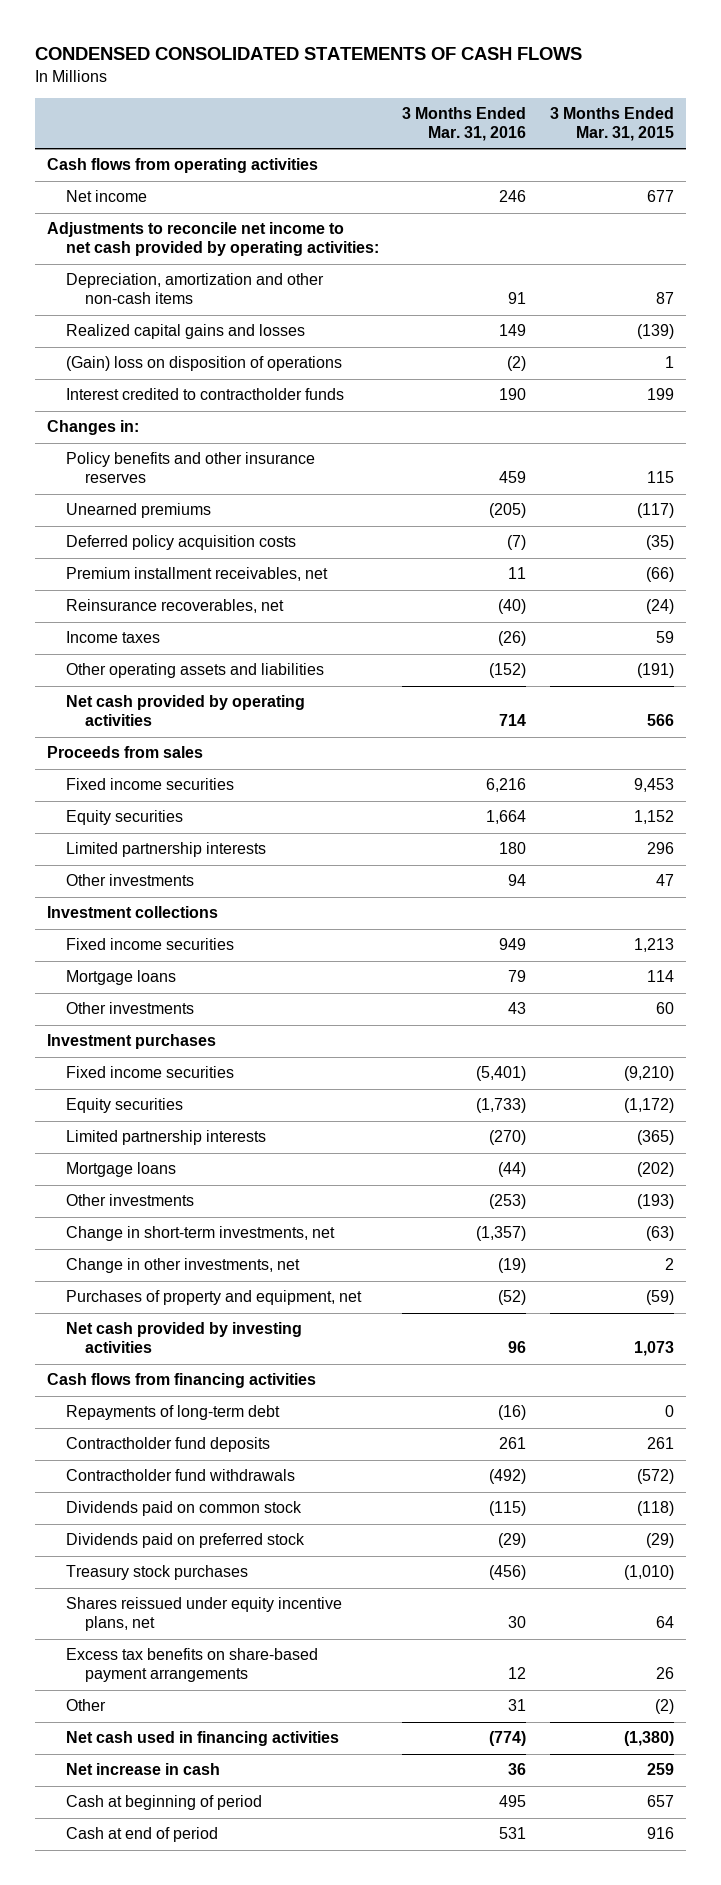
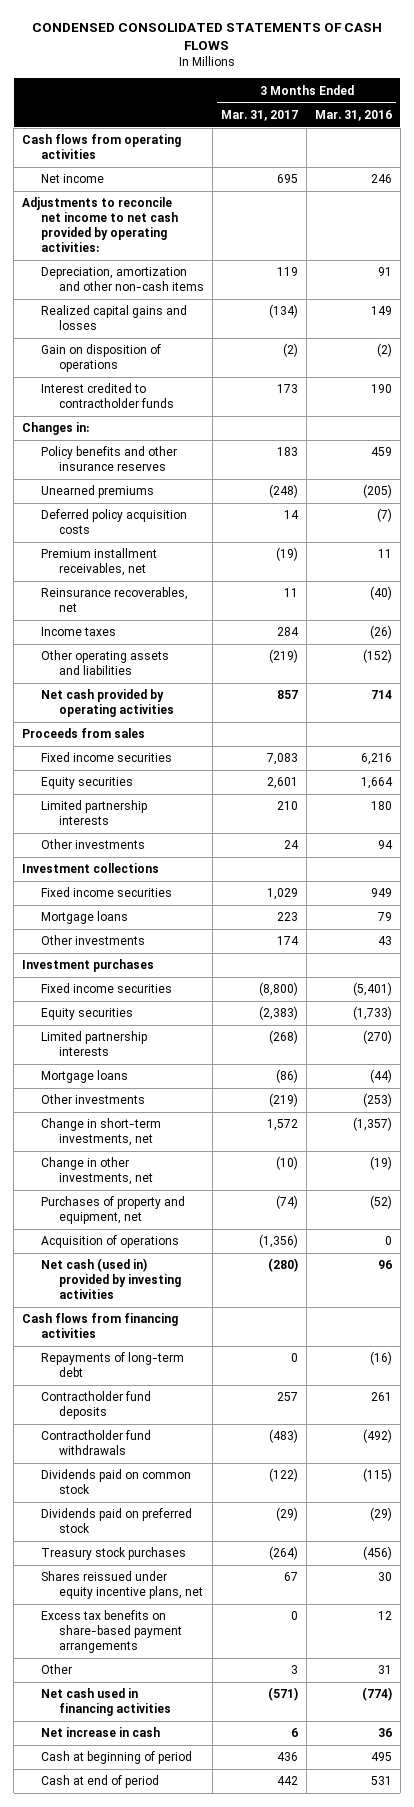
- | 3 Months Ended Mar. 31, 2016 | 3 Months Ended Mar. 31, 2015
+ | 3 Months Ended Mar. 31, 2017 | 3 Months Ended Mar. 31, 2016
- (Gain) loss on disposition of operations | (2) | 1
+ Gain on disposition of operations | (2) | (2)
- Net cash provided by investing activities | 96 | 1,073
+ Acquisition of operations | (1,356) | 0
+ Net cash (used in) provided by investing activities | (280) | 96

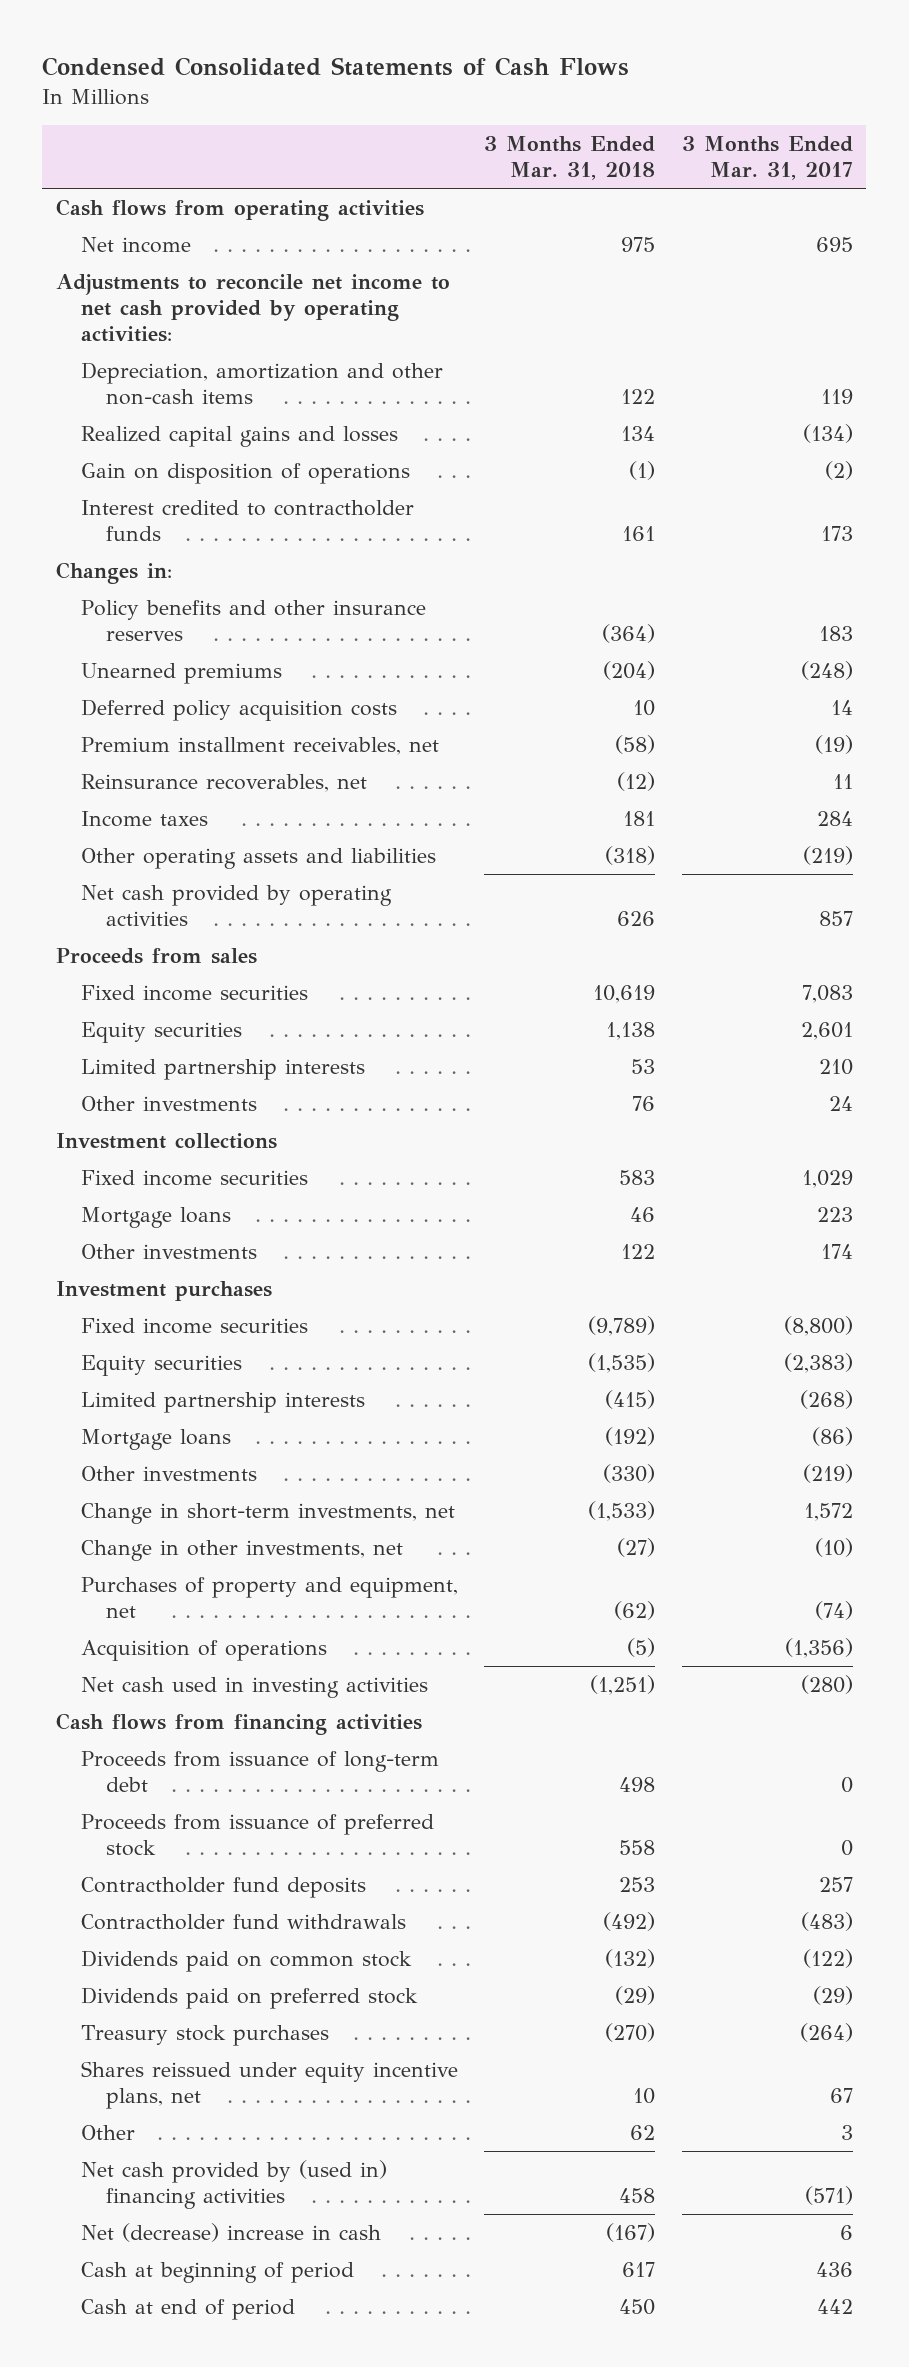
- CONDENSED CONSOLIDATED STATEMENTS OF CASH FLOWS
+ Condensed Consolidated Statements of Cash Flows
- | 3 Months Ended Mar. 31, 2017 | 3 Months Ended Mar. 31, 2016
+ | 3 Months Ended Mar. 31, 2018 | 3 Months Ended Mar. 31, 2017
- Net cash (used in) provided by investing activities | (280) | 96
+ Net cash used in investing activities | (1,251) | (280)
- Repayments of long-term debt | 0 | (16)
+ Proceeds from issuance of long-term debt | 498 | 0
+ Proceeds from issuance of preferred stock | 558 | 0
- Excess tax benefits on share-based payment arrangements | 0 | 12
- Net cash used in financing activities | (571) | (774)
- Net increase in cash | 6 | 36
+ Net cash provided by (used in) financing activities | 458 | (571)
+ Net (decrease) increase in cash | (167) | 6

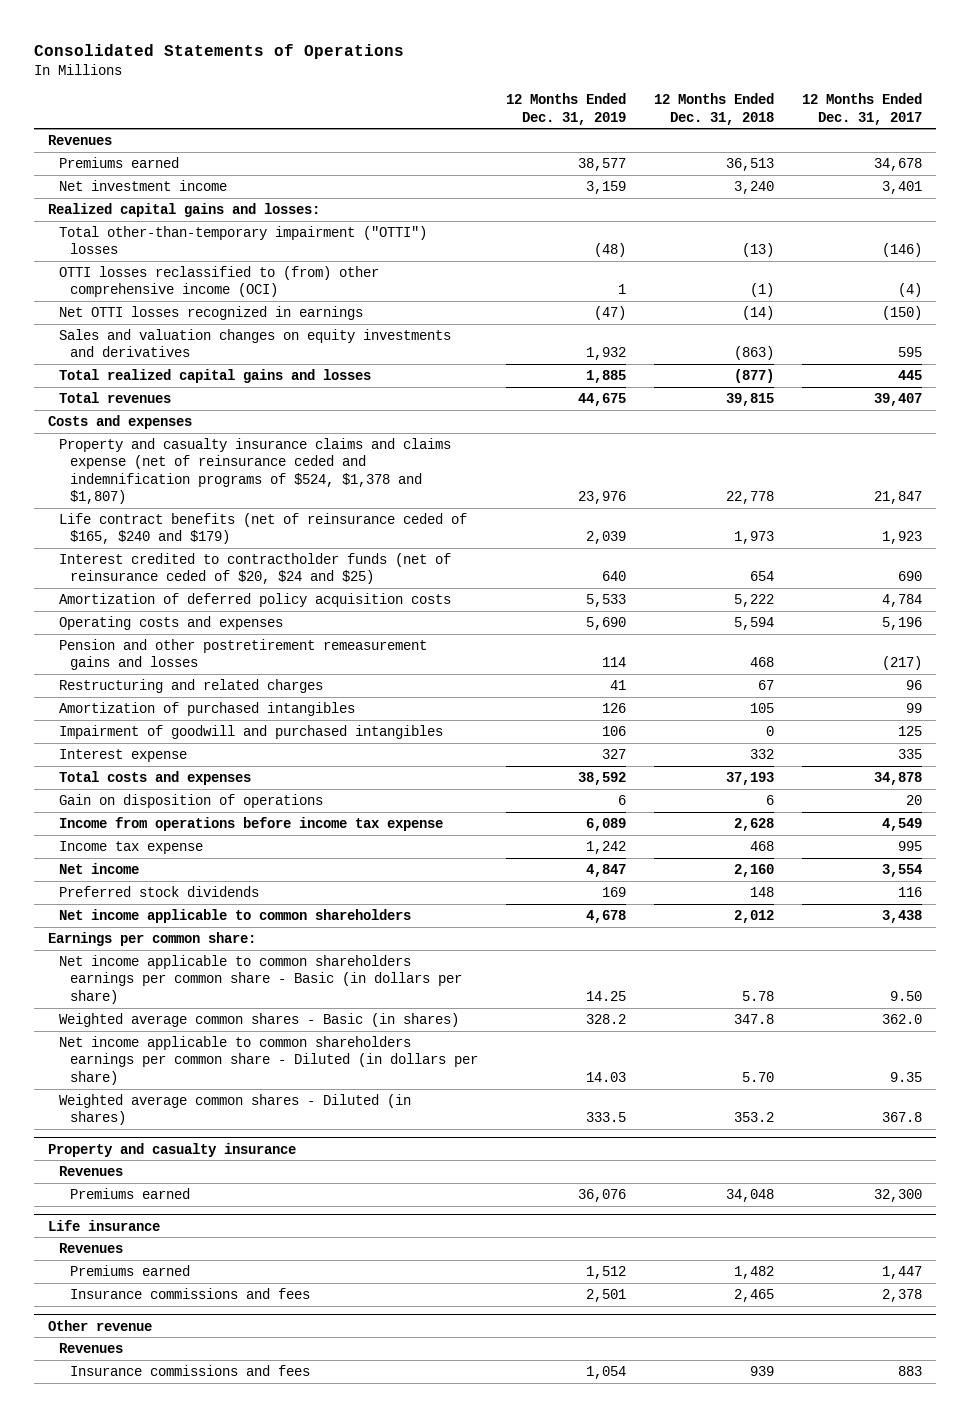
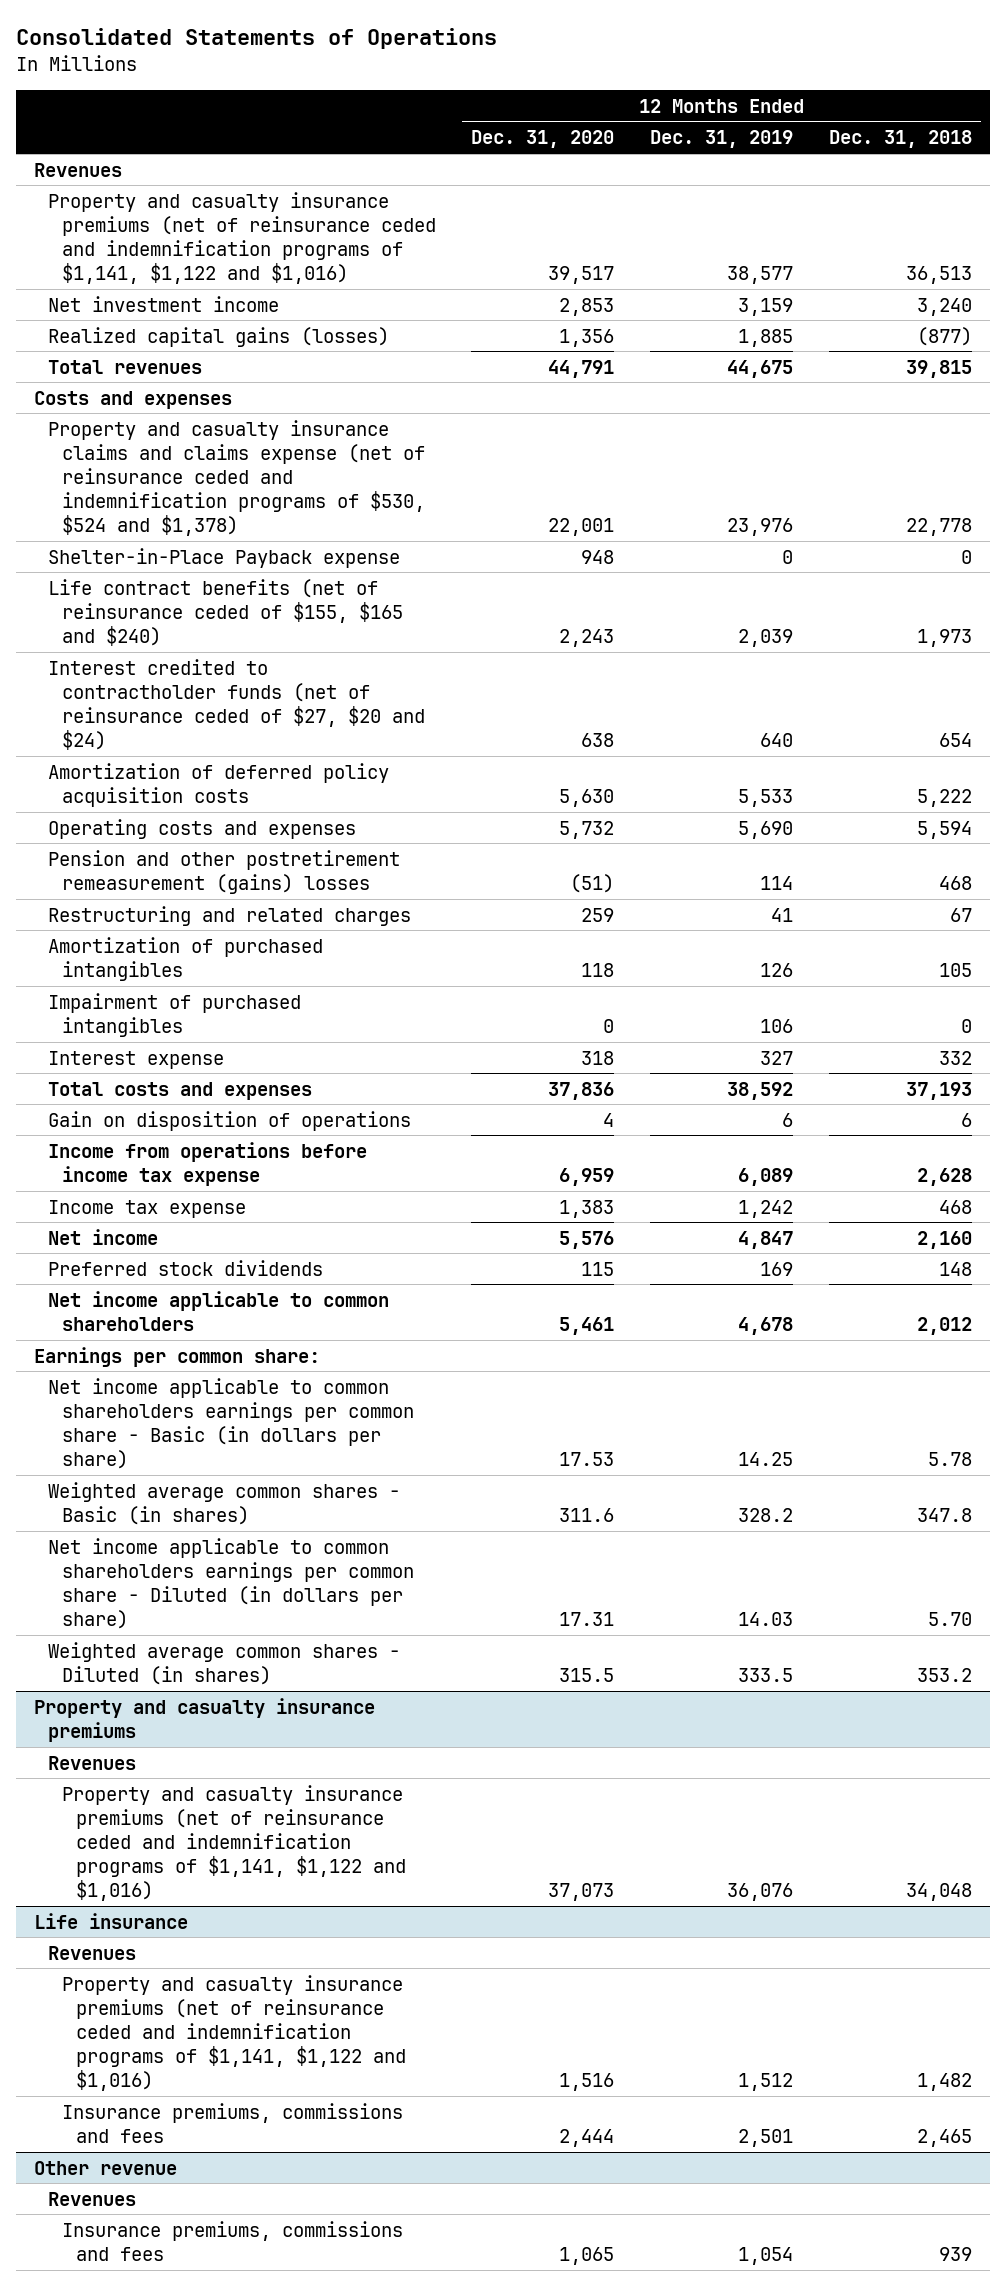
- | 12 Months Ended Dec. 31, 2019 | 12 Months Ended Dec. 31, 2018 | 12 Months Ended Dec. 31, 2017
+ | 12 Months Ended Dec. 31, 2020 | 12 Months Ended Dec. 31, 2019 | 12 Months Ended Dec. 31, 2018
- Premiums earned | 38,577 | 36,513 | 34,678
+ Property and casualty insurance premiums (net of reinsurance ceded and indemnification programs of $1,141, $1,122 and $1,016) | 39,517 | 38,577 | 36,513
- Realized capital gains and losses:
- Total other-than-temporary impairment ("OTTI") losses | (48) | (13) | (146)
- OTTI losses reclassified to (from) other comprehensive income (OCI) | 1 | (1) | (4)
- Net OTTI losses recognized in earnings | (47) | (14) | (150)
- Sales and valuation changes on equity investments and derivatives | 1,932 | (863) | 595
- Total realized capital gains and losses | 1,885 | (877) | 445
+ Realized capital gains (losses) | 1,356 | 1,885 | (877)
- Property and casualty insurance claims and claims expense (net of reinsurance ceded and indemnification programs of $524, $1,378 and $1,807) | 23,976 | 22,778 | 21,847
- Life contract benefits (net of reinsurance ceded of $165, $240 and $179) | 2,039 | 1,973 | 1,923
- Interest credited to contractholder funds (net of reinsurance ceded of $20, $24 and $25) | 640 | 654 | 690
+ Property and casualty insurance claims and claims expense (net of reinsurance ceded and indemnification programs of $530, $524 and $1,378) | 22,001 | 23,976 | 22,778
+ Shelter-in-Place Payback expense | 948 | 0 | 0
+ Life contract benefits (net of reinsurance ceded of $155, $165 and $240) | 2,243 | 2,039 | 1,973
+ Interest credited to contractholder funds (net of reinsurance ceded of $27, $20 and $24) | 638 | 640 | 654
- Pension and other postretirement remeasurement gains and losses | 114 | 468 | (217)
+ Pension and other postretirement remeasurement (gains) losses | (51) | 114 | 468
- Impairment of goodwill and purchased intangibles | 106 | 0 | 125
+ Impairment of purchased intangibles | 0 | 106 | 0
- Property and casualty insurance
+ Property and casualty insurance premiums
- Premiums earned | 36,076 | 34,048 | 32,300
+ Property and casualty insurance premiums (net of reinsurance ceded and indemnification programs of $1,141, $1,122 and $1,016) | 37,073 | 36,076 | 34,048
@ Life insurance
- Premiums earned | 1,512 | 1,482 | 1,447
- Insurance commissions and fees | 2,501 | 2,465 | 2,378
+ Property and casualty insurance premiums (net of reinsurance ceded and indemnification programs of $1,141, $1,122 and $1,016) | 1,516 | 1,512 | 1,482
+ Insurance premiums, commissions and fees | 2,444 | 2,501 | 2,465
@ Other revenue
- Insurance commissions and fees | 1,054 | 939 | 883
+ Insurance premiums, commissions and fees | 1,065 | 1,054 | 939

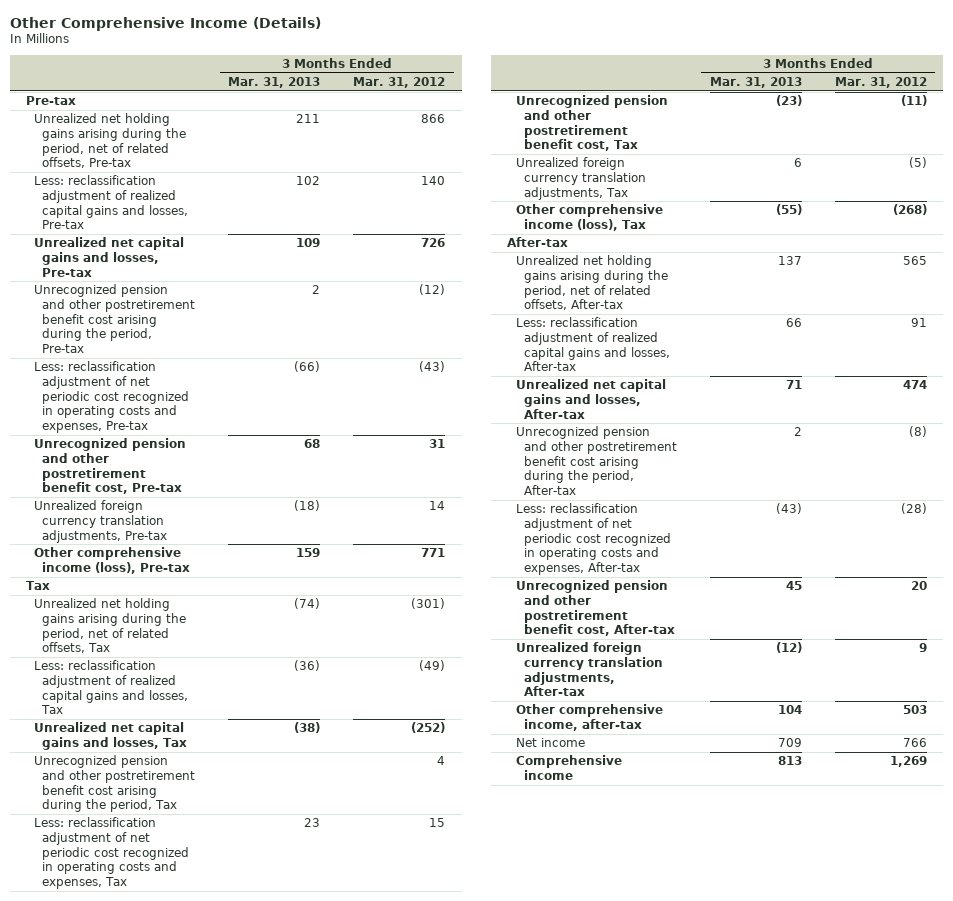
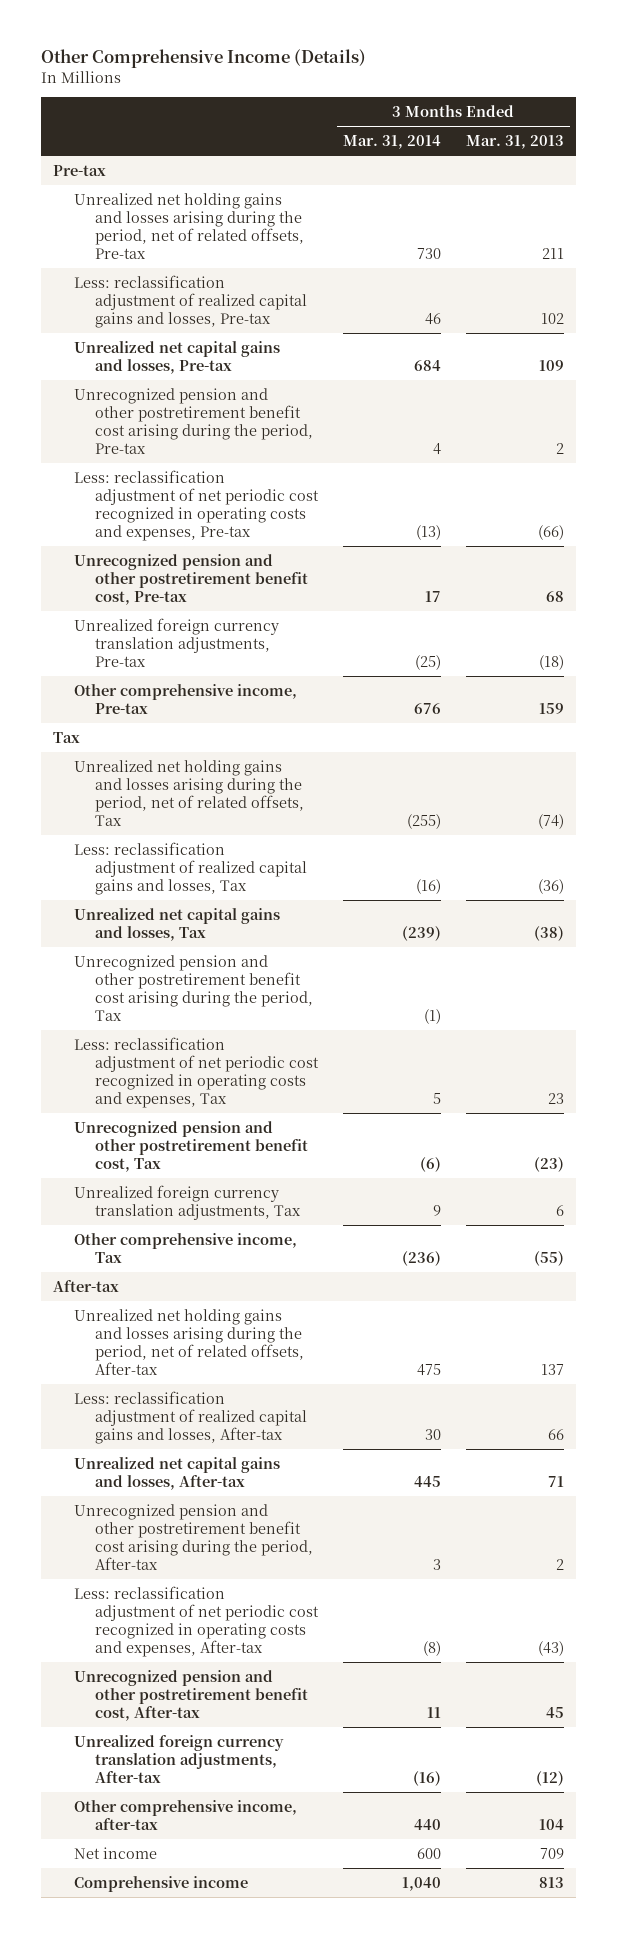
- | 3 Months Ended Mar. 31, 2013 | 3 Months Ended Mar. 31, 2012
+ | 3 Months Ended Mar. 31, 2014 | 3 Months Ended Mar. 31, 2013
- Unrealized net holding gains arising during the period, net of related offsets, Pre-tax | 211 | 866
+ Unrealized net holding gains and losses arising during the period, net of related offsets, Pre-tax | 730 | 211
- Other comprehensive income (loss), Pre-tax | 159 | 771
+ Other comprehensive income, Pre-tax | 676 | 159
- Unrealized net holding gains arising during the period, net of related offsets, Tax | (74) | (301)
+ Unrealized net holding gains and losses arising during the period, net of related offsets, Tax | (255) | (74)
- Other comprehensive income (loss), Tax | (55) | (268)
+ Other comprehensive income, Tax | (236) | (55)
- Unrealized net holding gains arising during the period, net of related offsets, After-tax | 137 | 565
+ Unrealized net holding gains and losses arising during the period, net of related offsets, After-tax | 475 | 137

